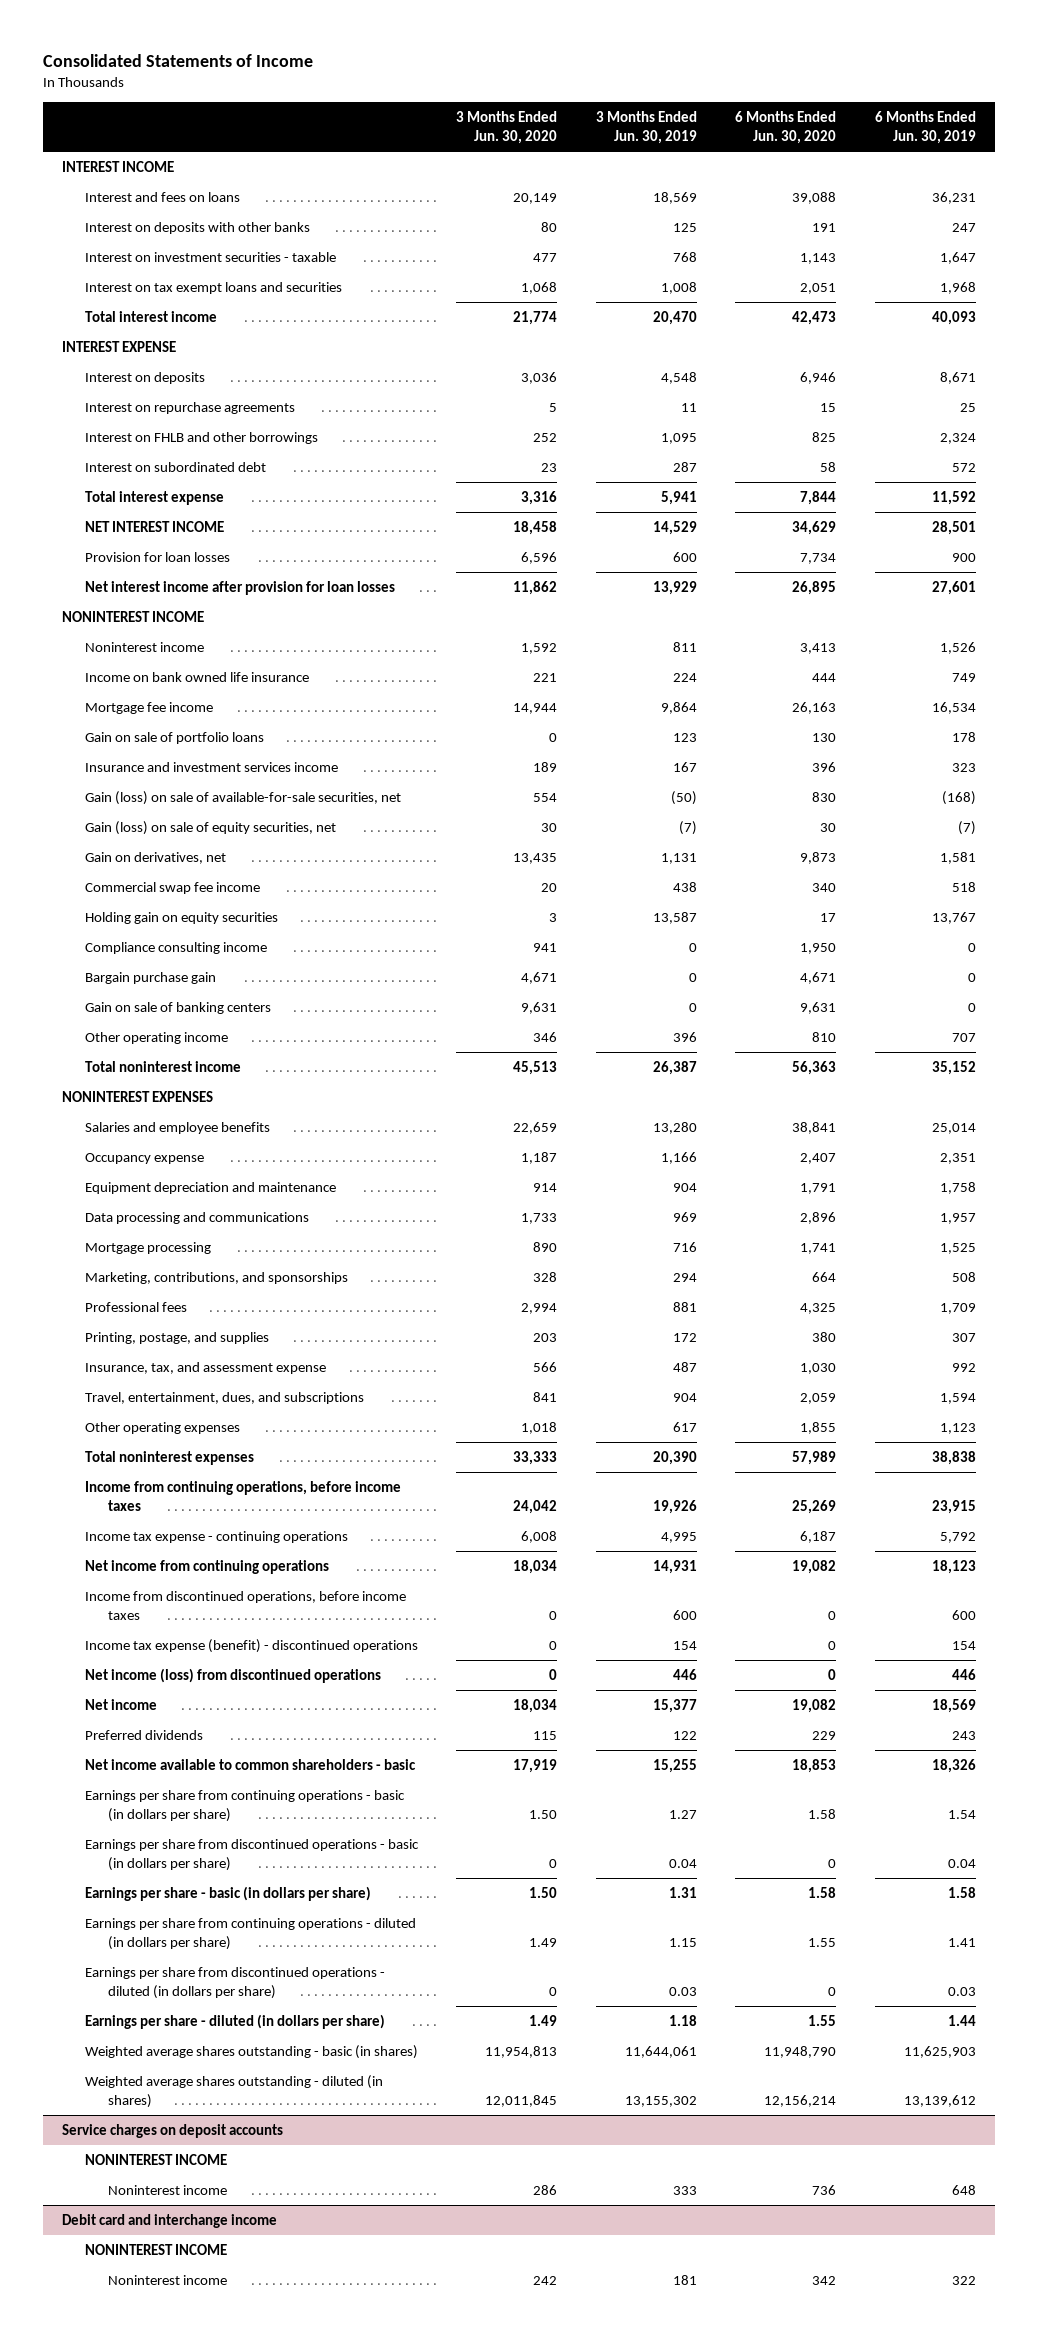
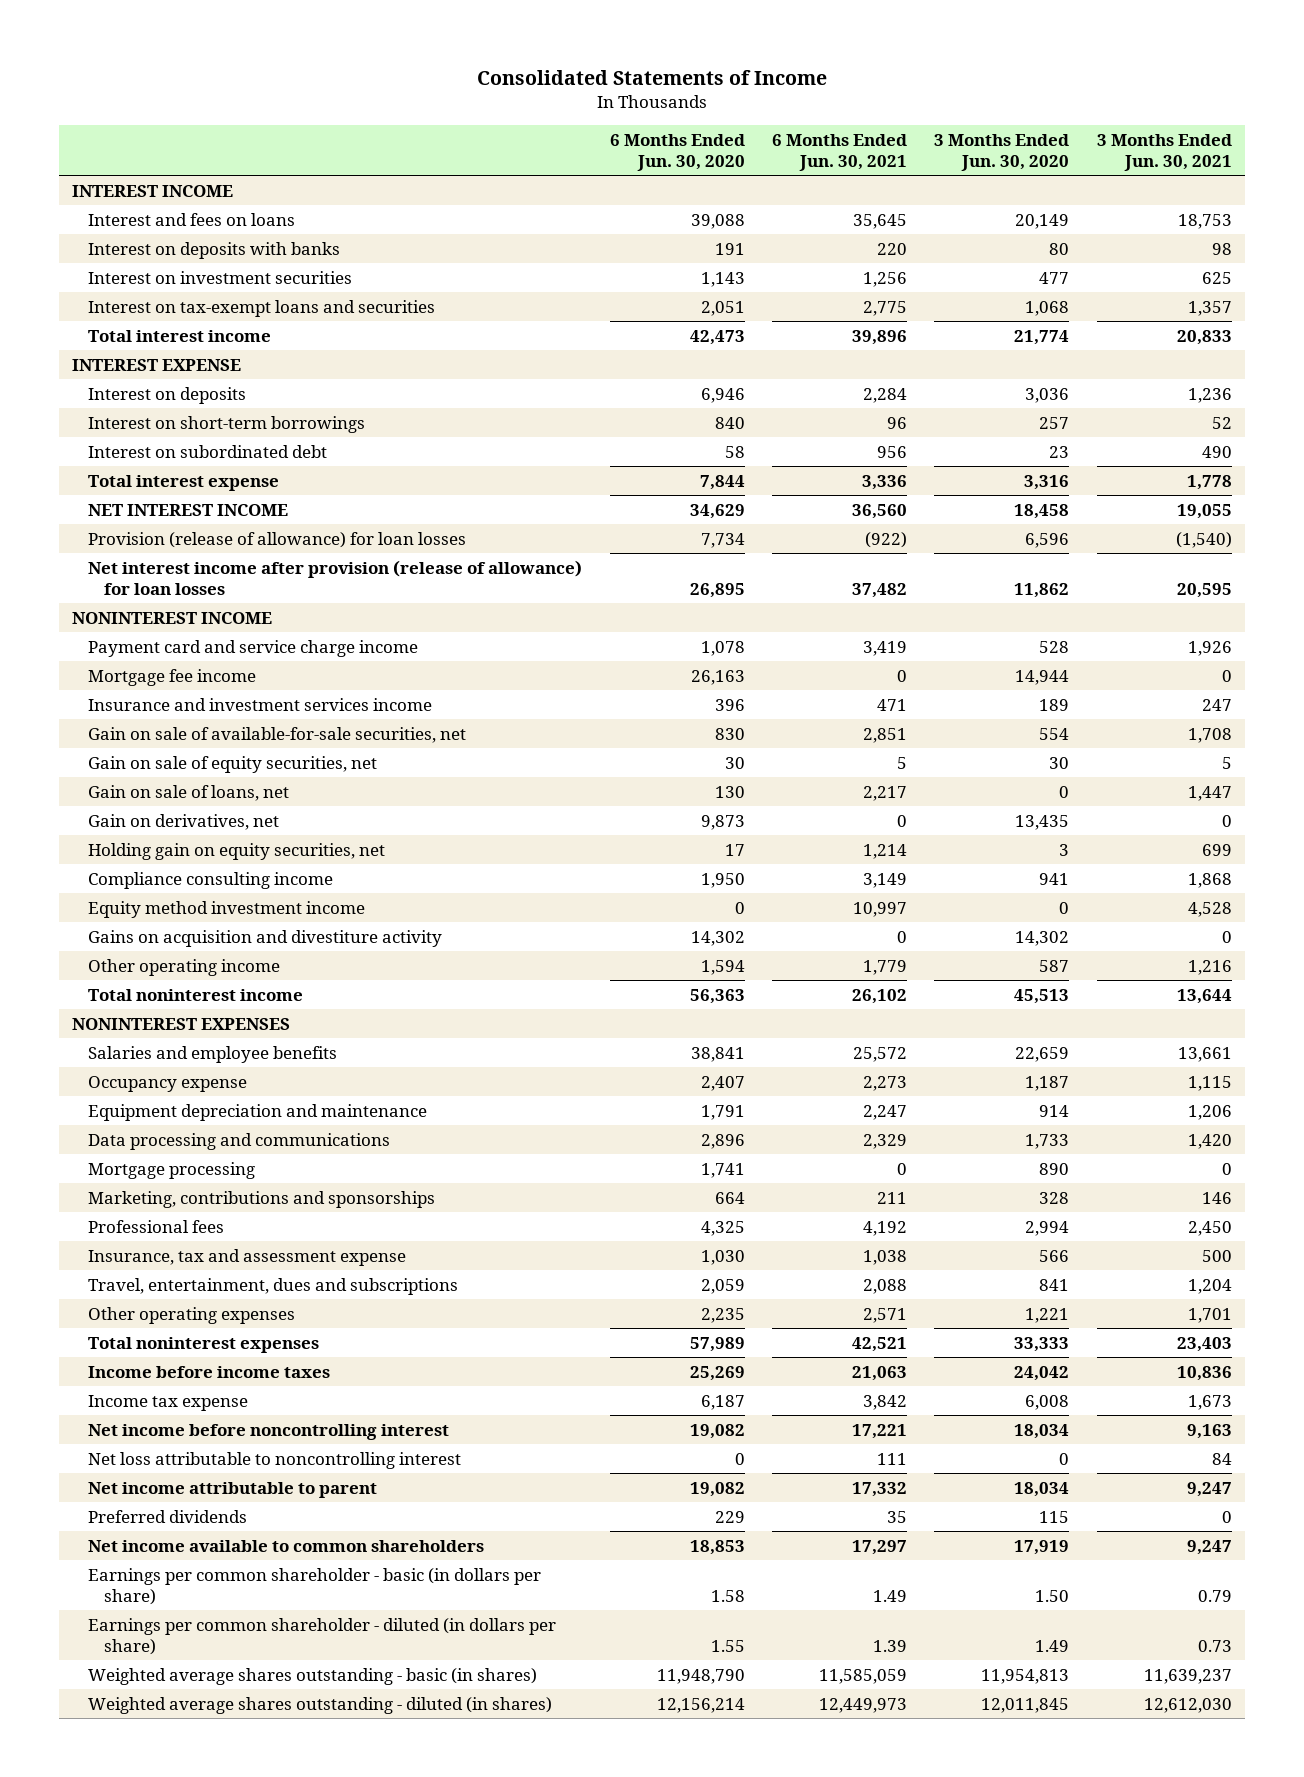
- | 3 Months Ended Jun. 30, 2020 | 3 Months Ended Jun. 30, 2019 | 6 Months Ended Jun. 30, 2020 | 6 Months Ended Jun. 30, 2019
+ | 6 Months Ended Jun. 30, 2020 | 6 Months Ended Jun. 30, 2021 | 3 Months Ended Jun. 30, 2020 | 3 Months Ended Jun. 30, 2021
- Interest on deposits with other banks | 80 | 125 | 191 | 247
- Interest on investment securities - taxable | 477 | 768 | 1,143 | 1,647
- Interest on tax exempt loans and securities | 1,068 | 1,008 | 2,051 | 1,968
+ Interest on deposits with banks | 191 | 220 | 80 | 98
+ Interest on investment securities | 1,143 | 1,256 | 477 | 625
+ Interest on tax-exempt loans and securities | 2,051 | 2,775 | 1,068 | 1,357
- Interest on repurchase agreements | 5 | 11 | 15 | 25
- Interest on FHLB and other borrowings | 252 | 1,095 | 825 | 2,324
+ Interest on short-term borrowings | 840 | 96 | 257 | 52
- Provision for loan losses | 6,596 | 600 | 7,734 | 900
- Net interest income after provision for loan losses | 11,862 | 13,929 | 26,895 | 27,601
+ Provision (release of allowance) for loan losses | 7,734 | (922) | 6,596 | (1,540)
+ Net interest income after provision (release of allowance) for loan losses | 26,895 | 37,482 | 11,862 | 20,595
- Noninterest income | 1,592 | 811 | 3,413 | 1,526
- Income on bank owned life insurance | 221 | 224 | 444 | 749
+ Payment card and service charge income | 1,078 | 3,419 | 528 | 1,926
- Gain on sale of portfolio loans | 0 | 123 | 130 | 178
- Gain (loss) on sale of available-for-sale securities, net | 554 | (50) | 830 | (168)
- Gain (loss) on sale of equity securities, net | 30 | (7) | 30 | (7)
+ Gain on sale of available-for-sale securities, net | 830 | 2,851 | 554 | 1,708
+ Gain on sale of equity securities, net | 30 | 5 | 30 | 5
+ Gain on sale of loans, net | 130 | 2,217 | 0 | 1,447
- Commercial swap fee income | 20 | 438 | 340 | 518
- Holding gain on equity securities | 3 | 13,587 | 17 | 13,767
+ Holding gain on equity securities, net | 17 | 1,214 | 3 | 699
- Bargain purchase gain | 4,671 | 0 | 4,671 | 0
- Gain on sale of banking centers | 9,631 | 0 | 9,631 | 0
- Other operating income | 346 | 396 | 810 | 707
+ Equity method investment income | 0 | 10,997 | 0 | 4,528
+ Gains on acquisition and divestiture activity | 14,302 | 0 | 14,302 | 0
+ Other operating income | 1,594 | 1,779 | 587 | 1,216
- Marketing, contributions, and sponsorships | 328 | 294 | 664 | 508
+ Marketing, contributions and sponsorships | 664 | 211 | 328 | 146
- Printing, postage, and supplies | 203 | 172 | 380 | 307
- Insurance, tax, and assessment expense | 566 | 487 | 1,030 | 992
- Travel, entertainment, dues, and subscriptions | 841 | 904 | 2,059 | 1,594
- Other operating expenses | 1,018 | 617 | 1,855 | 1,123
+ Insurance, tax and assessment expense | 1,030 | 1,038 | 566 | 500
+ Travel, entertainment, dues and subscriptions | 2,059 | 2,088 | 841 | 1,204
+ Other operating expenses | 2,235 | 2,571 | 1,221 | 1,701
- Income from continuing operations, before income taxes | 24,042 | 19,926 | 25,269 | 23,915
- Income tax expense - continuing operations | 6,008 | 4,995 | 6,187 | 5,792
- Net income from continuing operations | 18,034 | 14,931 | 19,082 | 18,123
- Income from discontinued operations, before income taxes | 0 | 600 | 0 | 600
- Income tax expense (benefit) - discontinued operations | 0 | 154 | 0 | 154
- Net income (loss) from discontinued operations | 0 | 446 | 0 | 446
- Net income | 18,034 | 15,377 | 19,082 | 18,569
+ Income before income taxes | 25,269 | 21,063 | 24,042 | 10,836
+ Income tax expense | 6,187 | 3,842 | 6,008 | 1,673
+ Net income before noncontrolling interest | 19,082 | 17,221 | 18,034 | 9,163
+ Net loss attributable to noncontrolling interest | 0 | 111 | 0 | 84
+ Net income attributable to parent | 19,082 | 17,332 | 18,034 | 9,247
- Net income available to common shareholders - basic | 17,919 | 15,255 | 18,853 | 18,326
- Earnings per share from continuing operations - basic (in dollars per share) | 1.50 | 1.27 | 1.58 | 1.54
- Earnings per share from discontinued operations - basic (in dollars per share) | 0 | 0.04 | 0 | 0.04
- Earnings per share - basic (in dollars per share) | 1.50 | 1.31 | 1.58 | 1.58
- Earnings per share from continuing operations - diluted (in dollars per share) | 1.49 | 1.15 | 1.55 | 1.41
- Earnings per share from discontinued operations - diluted (in dollars per share) | 0 | 0.03 | 0 | 0.03
- Earnings per share - diluted (in dollars per share) | 1.49 | 1.18 | 1.55 | 1.44
+ Net income available to common shareholders | 18,853 | 17,297 | 17,919 | 9,247
+ Earnings per common shareholder - basic (in dollars per share) | 1.58 | 1.49 | 1.50 | 0.79
+ Earnings per common shareholder - diluted (in dollars per share) | 1.55 | 1.39 | 1.49 | 0.73
- Service charges on deposit accounts
- NONINTEREST INCOME
- Noninterest income | 286 | 333 | 736 | 648
- Debit card and interchange income
- NONINTEREST INCOME
- Noninterest income | 242 | 181 | 342 | 322

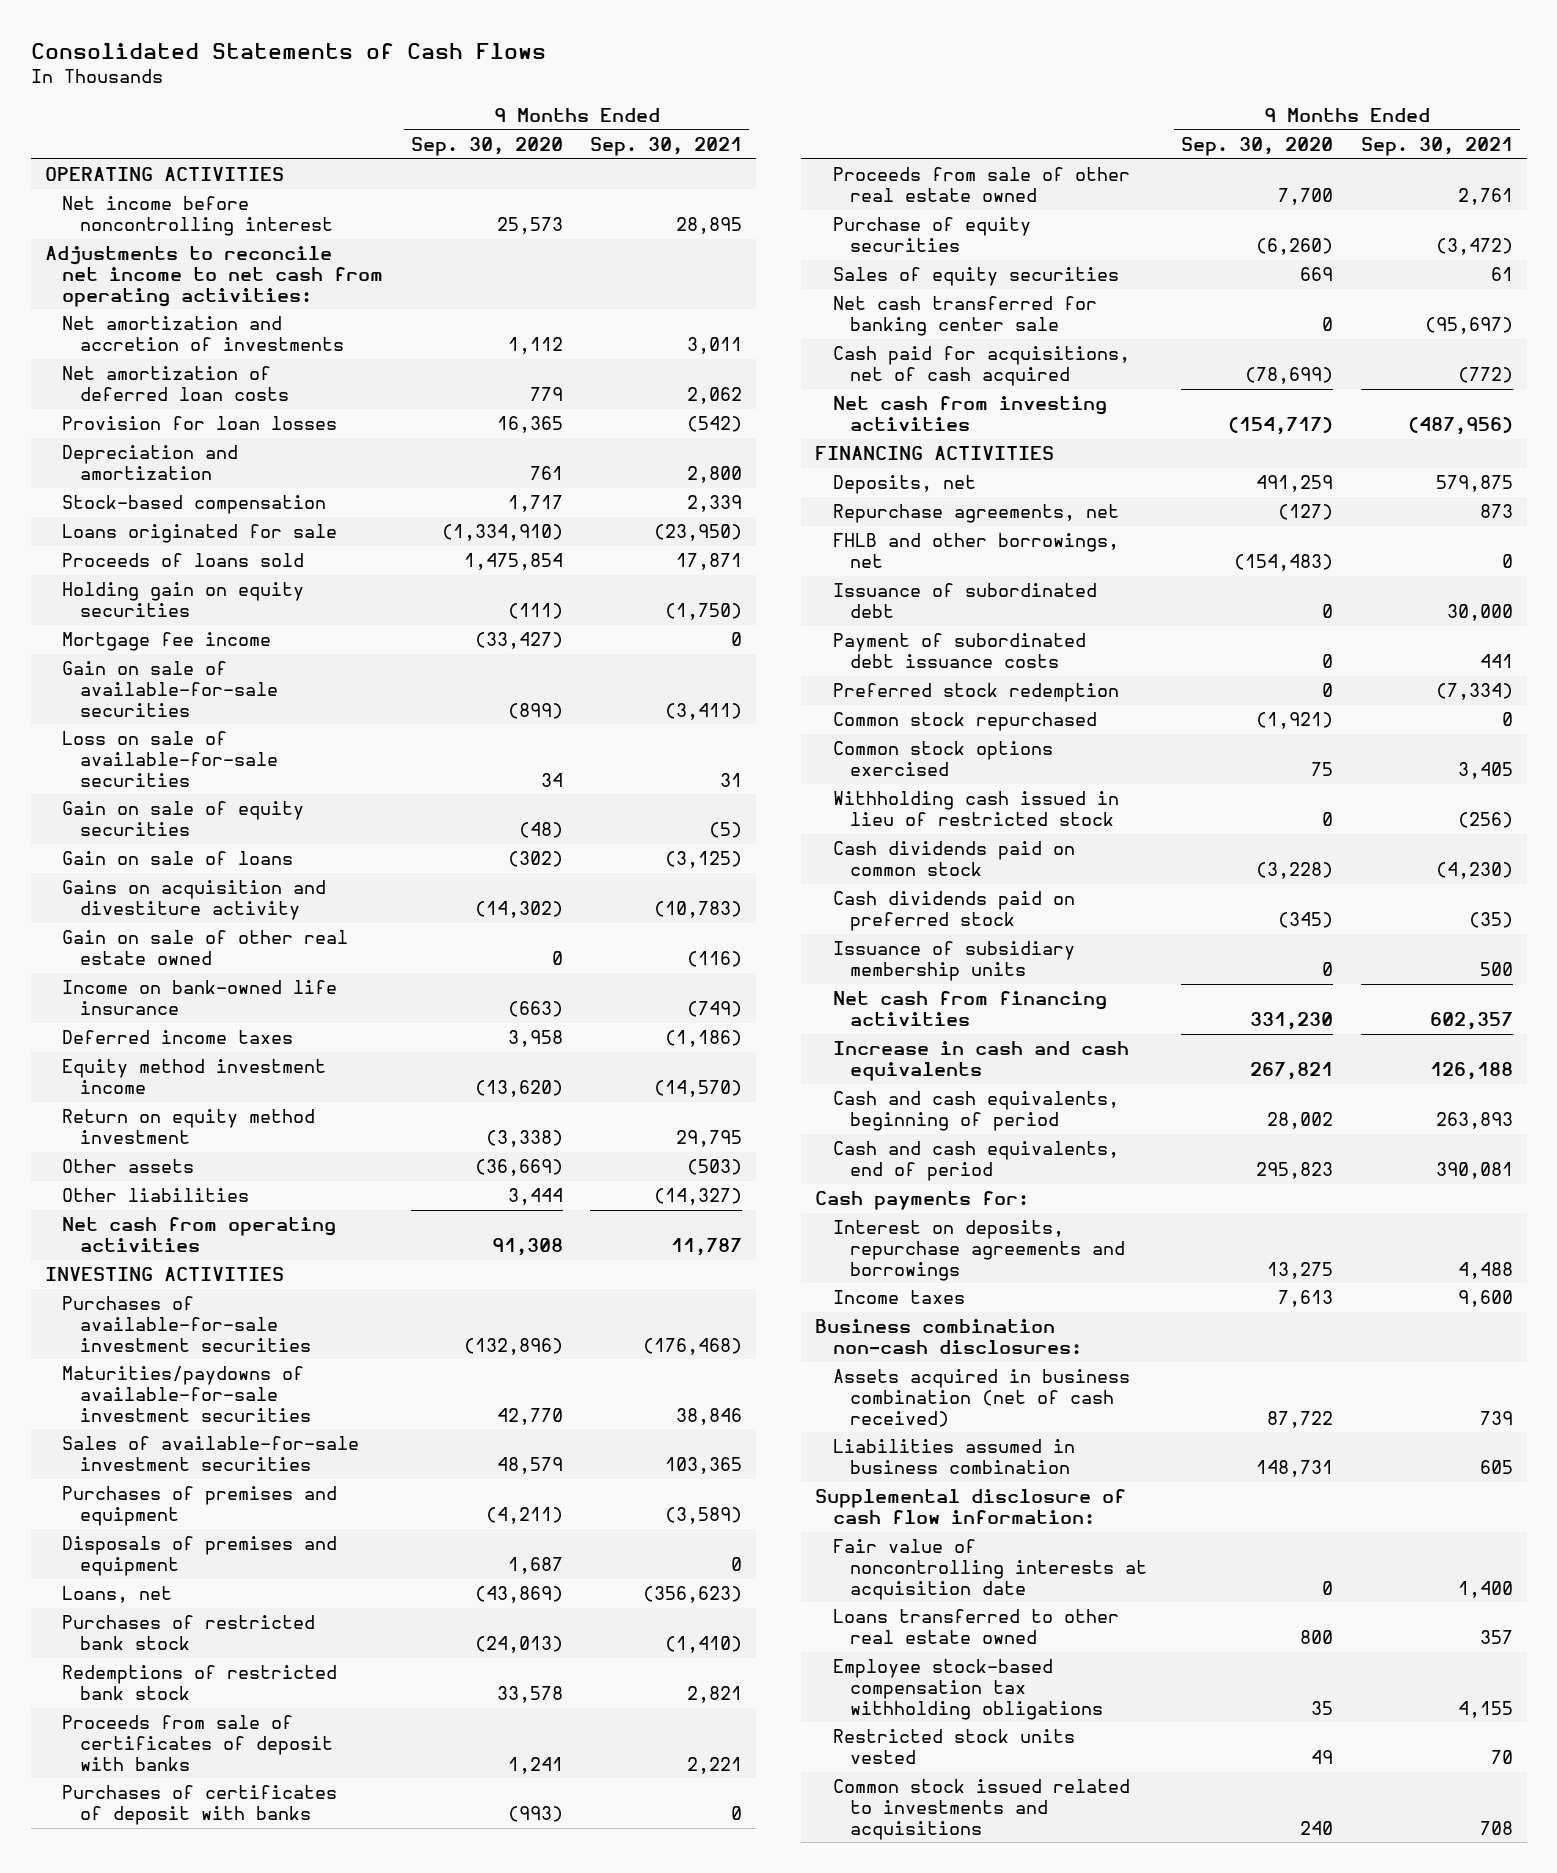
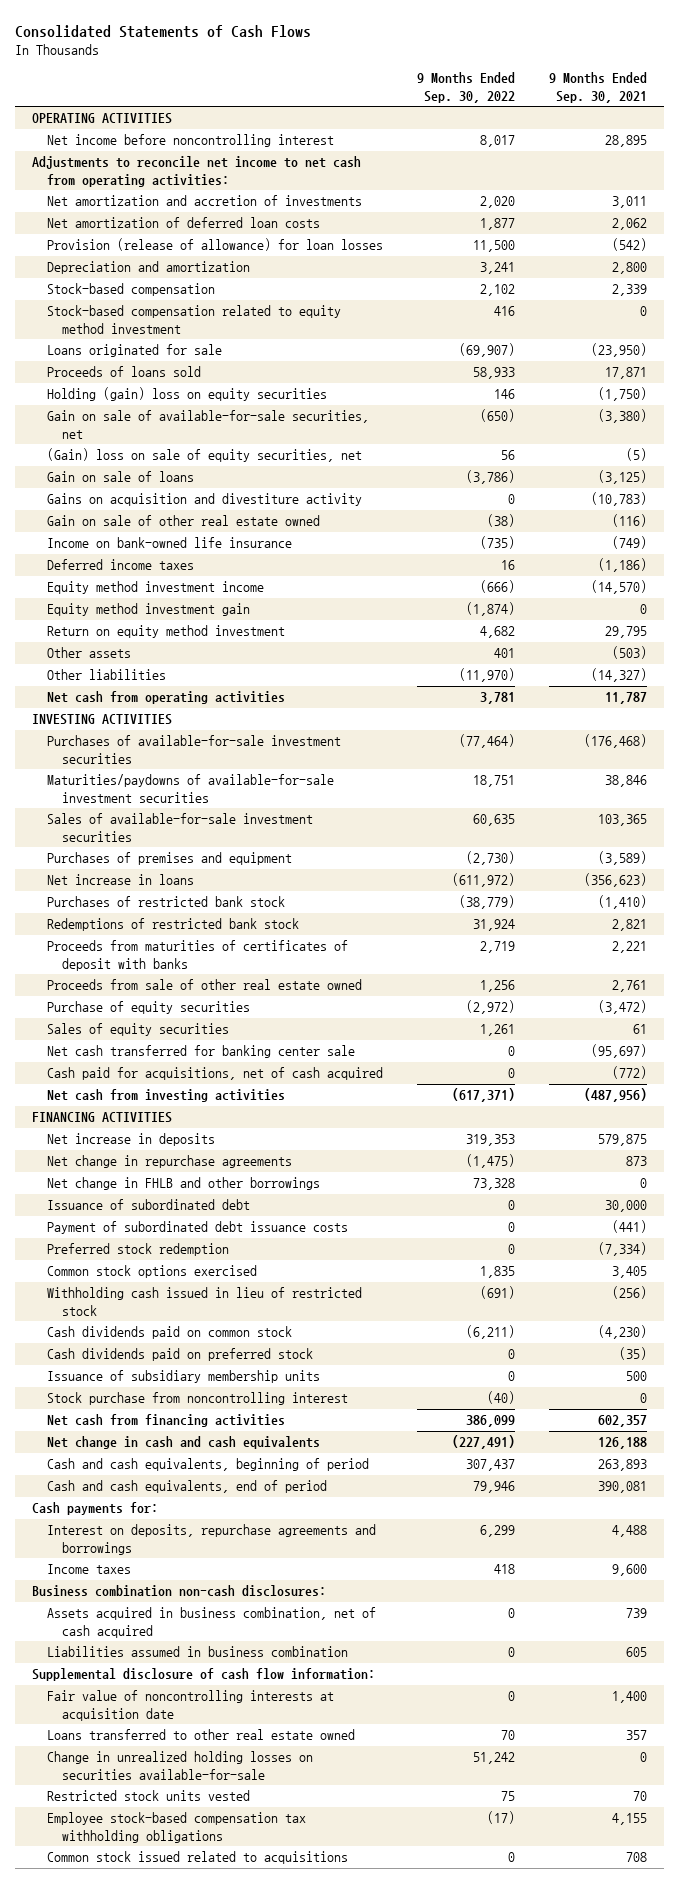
- | 9 Months Ended Sep. 30, 2020 | 9 Months Ended Sep. 30, 2021
+ | 9 Months Ended Sep. 30, 2022 | 9 Months Ended Sep. 30, 2021
- Provision for loan losses | 16,365 | (542)
+ Provision (release of allowance) for loan losses | 11,500 | (542)
+ Stock-based compensation related to equity method investment | 416 | 0
- Holding gain on equity securities | (111) | (1,750)
- Mortgage fee income | (33,427) | 0
- Gain on sale of available-for-sale securities | (899) | (3,411)
- Loss on sale of available-for-sale securities | 34 | 31
- Gain on sale of equity securities | (48) | (5)
+ Holding (gain) loss on equity securities | 146 | (1,750)
+ Gain on sale of available-for-sale securities, net | (650) | (3,380)
+ (Gain) loss on sale of equity securities, net | 56 | (5)
+ Equity method investment gain | (1,874) | 0
- Disposals of premises and equipment | 1,687 | 0
- Loans, net | (43,869) | (356,623)
+ Net increase in loans | (611,972) | (356,623)
- Proceeds from sale of certificates of deposit with banks | 1,241 | 2,221
- Purchases of certificates of deposit with banks | (993) | 0
+ Proceeds from maturities of certificates of deposit with banks | 2,719 | 2,221
- Deposits, net | 491,259 | 579,875
- Repurchase agreements, net | (127) | 873
- FHLB and other borrowings, net | (154,483) | 0
+ Net increase in deposits | 319,353 | 579,875
+ Net change in repurchase agreements | (1,475) | 873
+ Net change in FHLB and other borrowings | 73,328 | 0
- Payment of subordinated debt issuance costs | 0 | 441
+ Payment of subordinated debt issuance costs | 0 | (441)
- Common stock repurchased | (1,921) | 0
+ Stock purchase from noncontrolling interest | (40) | 0
- Increase in cash and cash equivalents | 267,821 | 126,188
+ Net change in cash and cash equivalents | (227,491) | 126,188
- Assets acquired in business combination (net of cash received) | 87,722 | 739
+ Assets acquired in business combination, net of cash acquired | 0 | 739
+ Change in unrealized holding losses on securities available-for-sale | 51,242 | 0
- Common stock issued related to investments and acquisitions | 240 | 708
moved down: Employee stock-based compensation tax withholding obligations | (17) | 4,155
+ Common stock issued related to acquisitions | 0 | 708

